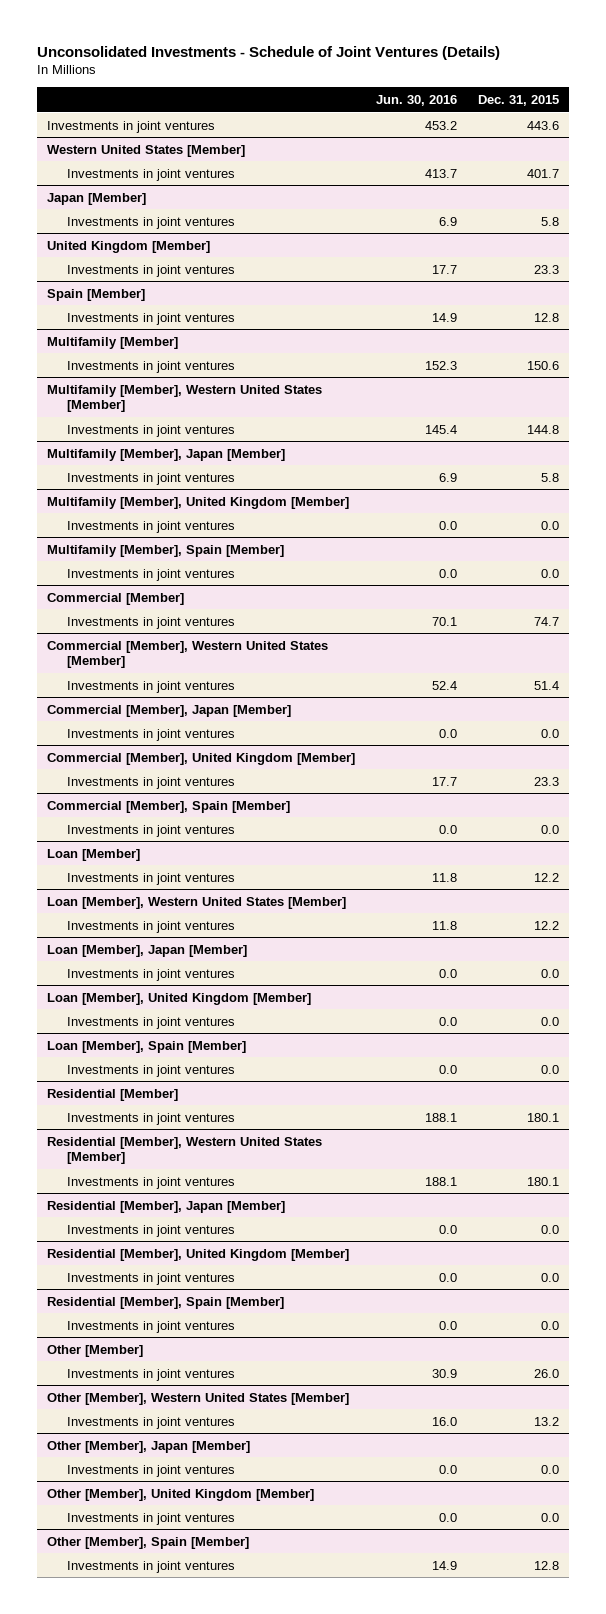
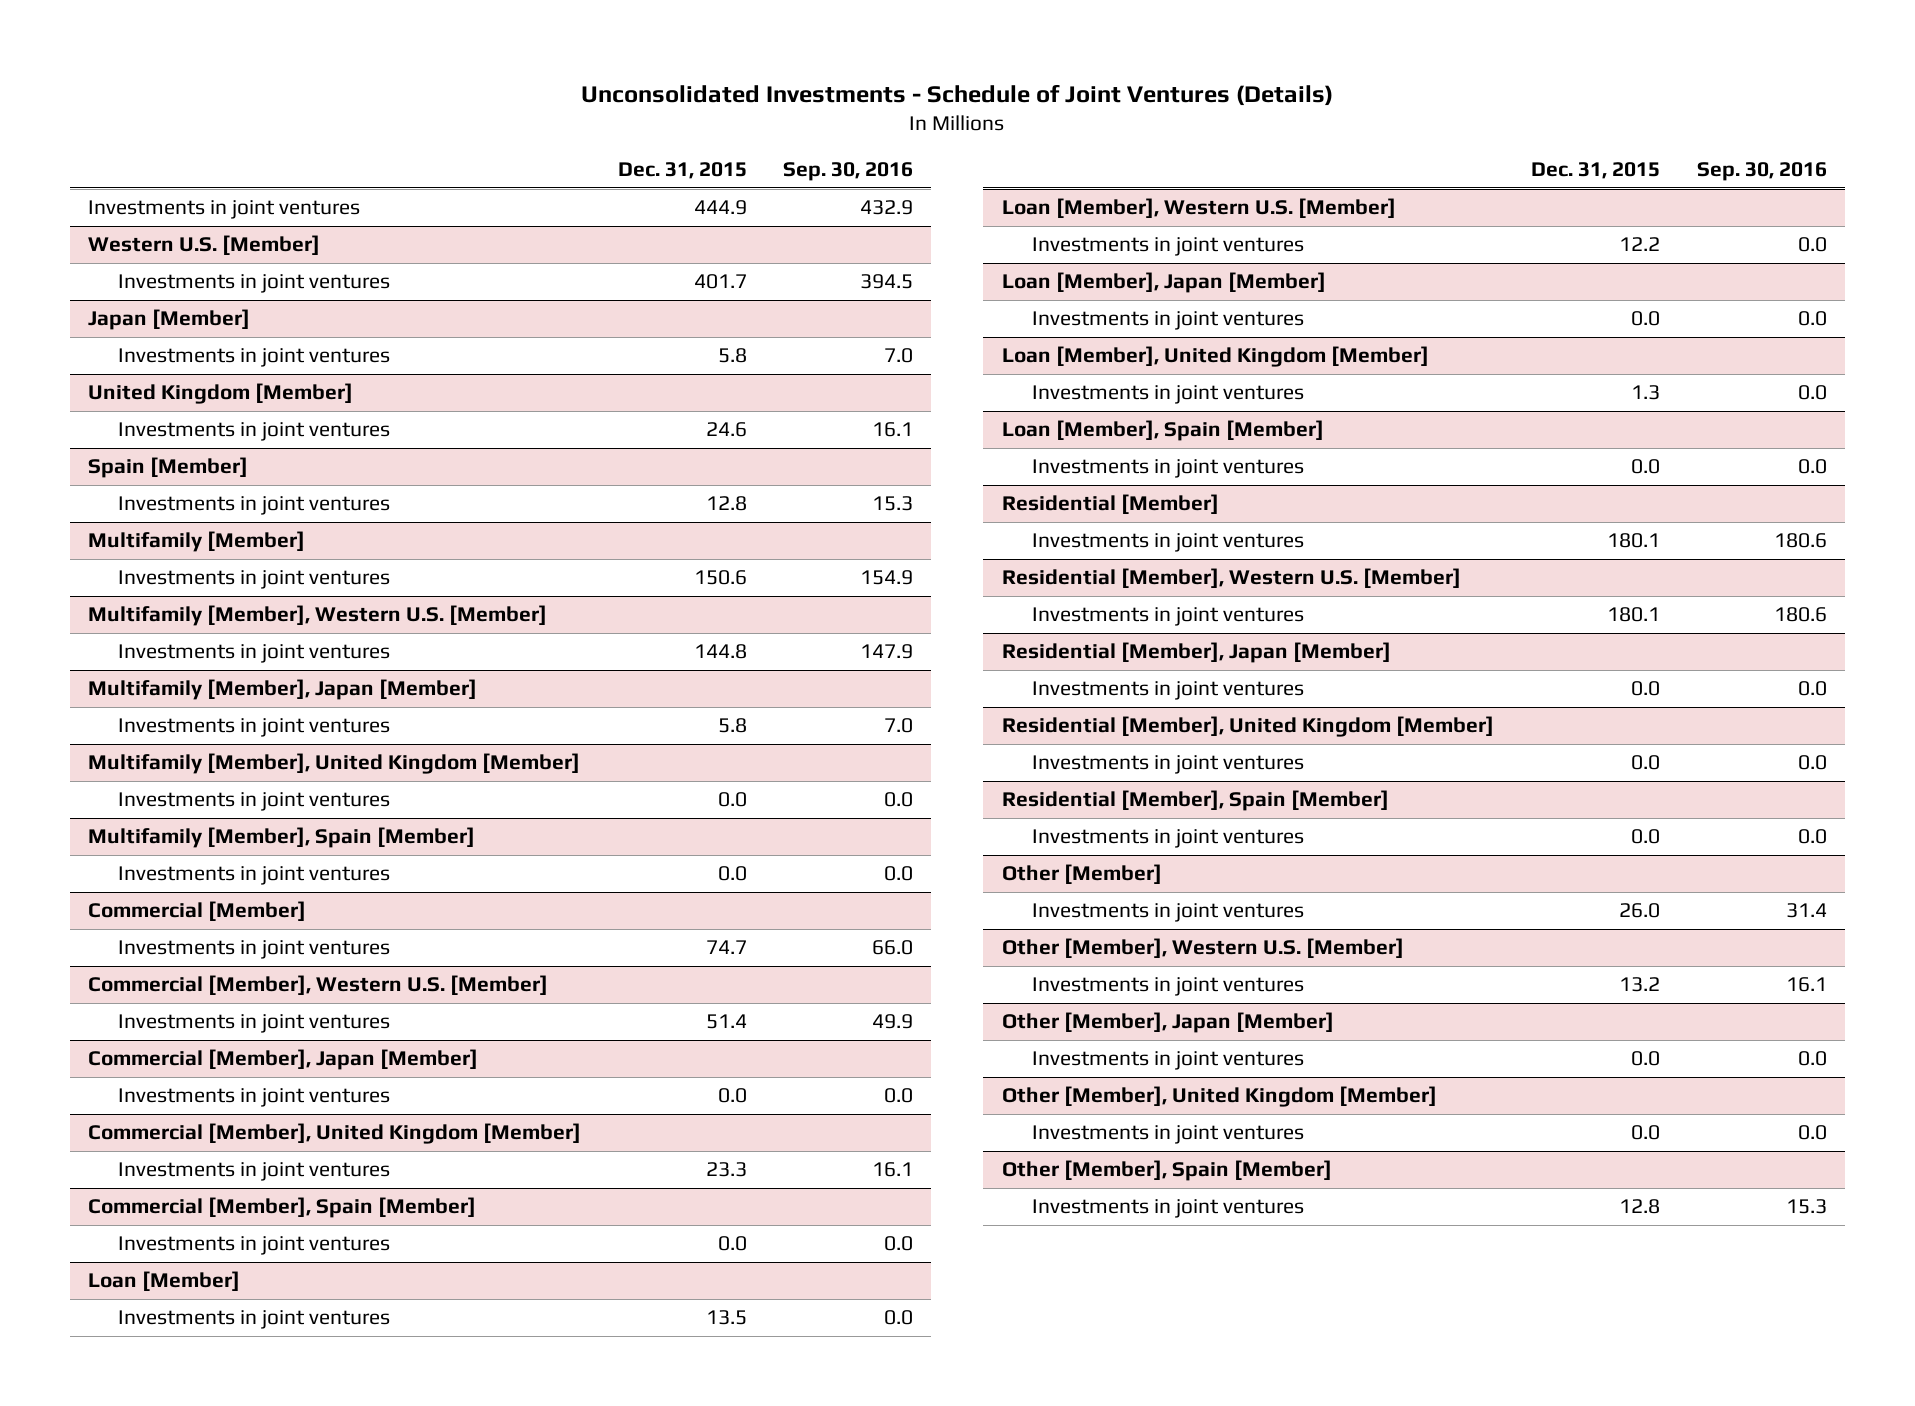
- | Jun. 30, 2016 | Dec. 31, 2015
+ | Dec. 31, 2015 | Sep. 30, 2016
- Investments in joint ventures | 453.2 | 443.6
- Western United States [Member]
+ Investments in joint ventures | 444.9 | 432.9
+ Western U.S. [Member]
@ United Kingdom [Member]
- Investments in joint ventures | 17.7 | 23.3
+ Investments in joint ventures | 24.6 | 16.1
- Multifamily [Member], Western United States [Member]
+ Multifamily [Member], Western U.S. [Member]
- Commercial [Member], Western United States [Member]
+ Commercial [Member], Western U.S. [Member]
@ Loan [Member]
- Investments in joint ventures | 11.8 | 12.2
- Loan [Member], Western United States [Member]
@ Loan [Member]
+ Investments in joint ventures | 13.5 | 0.0
+ Loan [Member], Western U.S. [Member]
@ Loan [Member], United Kingdom [Member]
- Investments in joint ventures | 0.0 | 0.0
+ Investments in joint ventures | 1.3 | 0.0
- Residential [Member], Western United States [Member]
+ Residential [Member], Western U.S. [Member]
- Other [Member], Western United States [Member]
+ Other [Member], Western U.S. [Member]

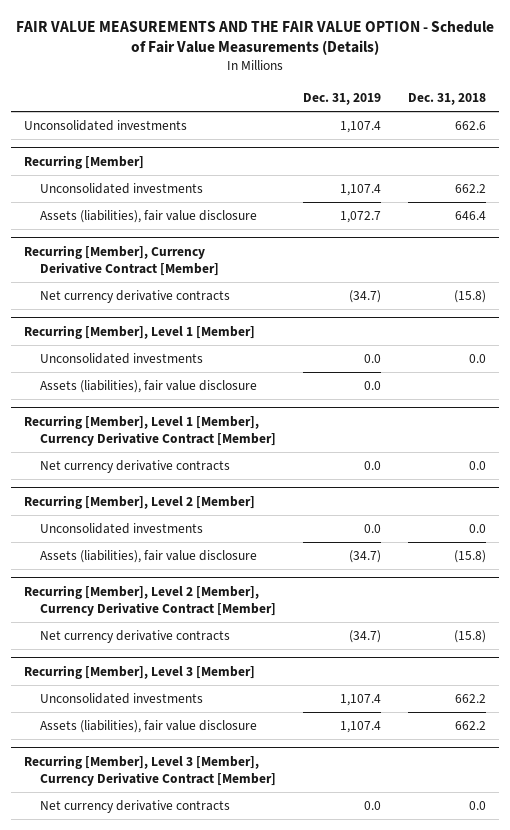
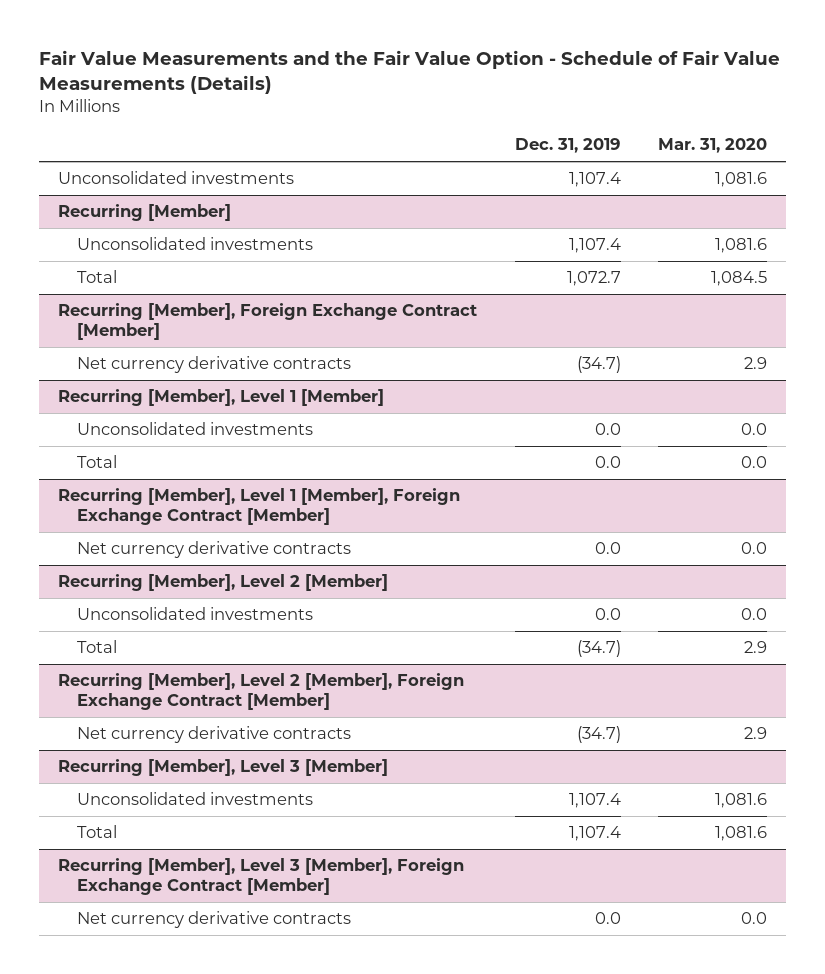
- FAIR VALUE MEASUREMENTS AND THE FAIR VALUE OPTION - Schedule of Fair Value Measurements (Details)
+ Fair Value Measurements and the Fair Value Option - Schedule of Fair Value Measurements (Details)
- | Dec. 31, 2019 | Dec. 31, 2018
+ | Dec. 31, 2019 | Mar. 31, 2020
@ Recurring [Member]
- Assets (liabilities), fair value disclosure | 1,072.7 | 646.4
- Recurring [Member], Currency Derivative Contract [Member]
@ Recurring [Member]
+ Total | 1,072.7 | 1,084.5
+ Recurring [Member], Foreign Exchange Contract [Member]
@ Recurring [Member], Level 1 [Member]
- Assets (liabilities), fair value disclosure | 0.0 |
- Recurring [Member], Level 1 [Member], Currency Derivative Contract [Member]
@ Recurring [Member], Level 1 [Member]
+ Total | 0.0 | 0.0
+ Recurring [Member], Level 1 [Member], Foreign Exchange Contract [Member]
@ Recurring [Member], Level 2 [Member]
- Assets (liabilities), fair value disclosure | (34.7) | (15.8)
- Recurring [Member], Level 2 [Member], Currency Derivative Contract [Member]
@ Recurring [Member], Level 2 [Member]
+ Total | (34.7) | 2.9
+ Recurring [Member], Level 2 [Member], Foreign Exchange Contract [Member]
@ Recurring [Member], Level 3 [Member]
- Assets (liabilities), fair value disclosure | 1,107.4 | 662.2
- Recurring [Member], Level 3 [Member], Currency Derivative Contract [Member]
@ Recurring [Member], Level 3 [Member]
+ Total | 1,107.4 | 1,081.6
+ Recurring [Member], Level 3 [Member], Foreign Exchange Contract [Member]

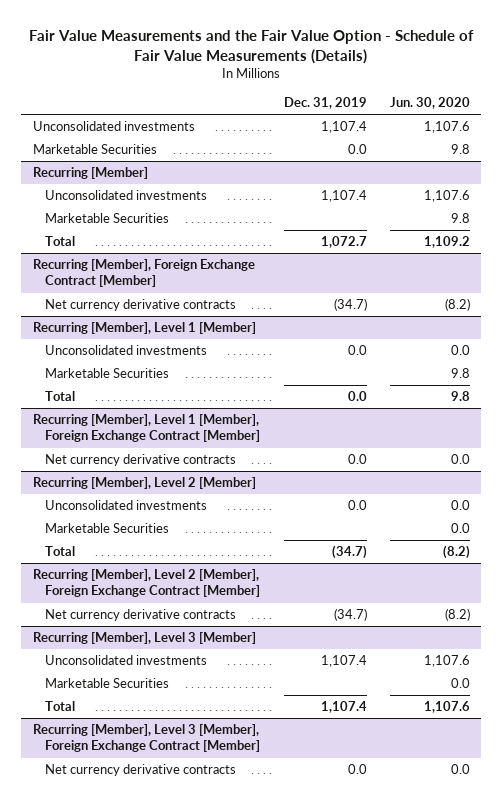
- | Dec. 31, 2019 | Mar. 31, 2020
+ | Dec. 31, 2019 | Jun. 30, 2020
+ Marketable Securities | 0.0 | 9.8
@ Recurring [Member]
+ Marketable Securities | | 9.8
@ Recurring [Member], Level 1 [Member]
+ Marketable Securities | | 9.8
@ Recurring [Member], Level 2 [Member]
+ Marketable Securities | | 0.0
@ Recurring [Member], Level 3 [Member]
+ Marketable Securities | | 0.0

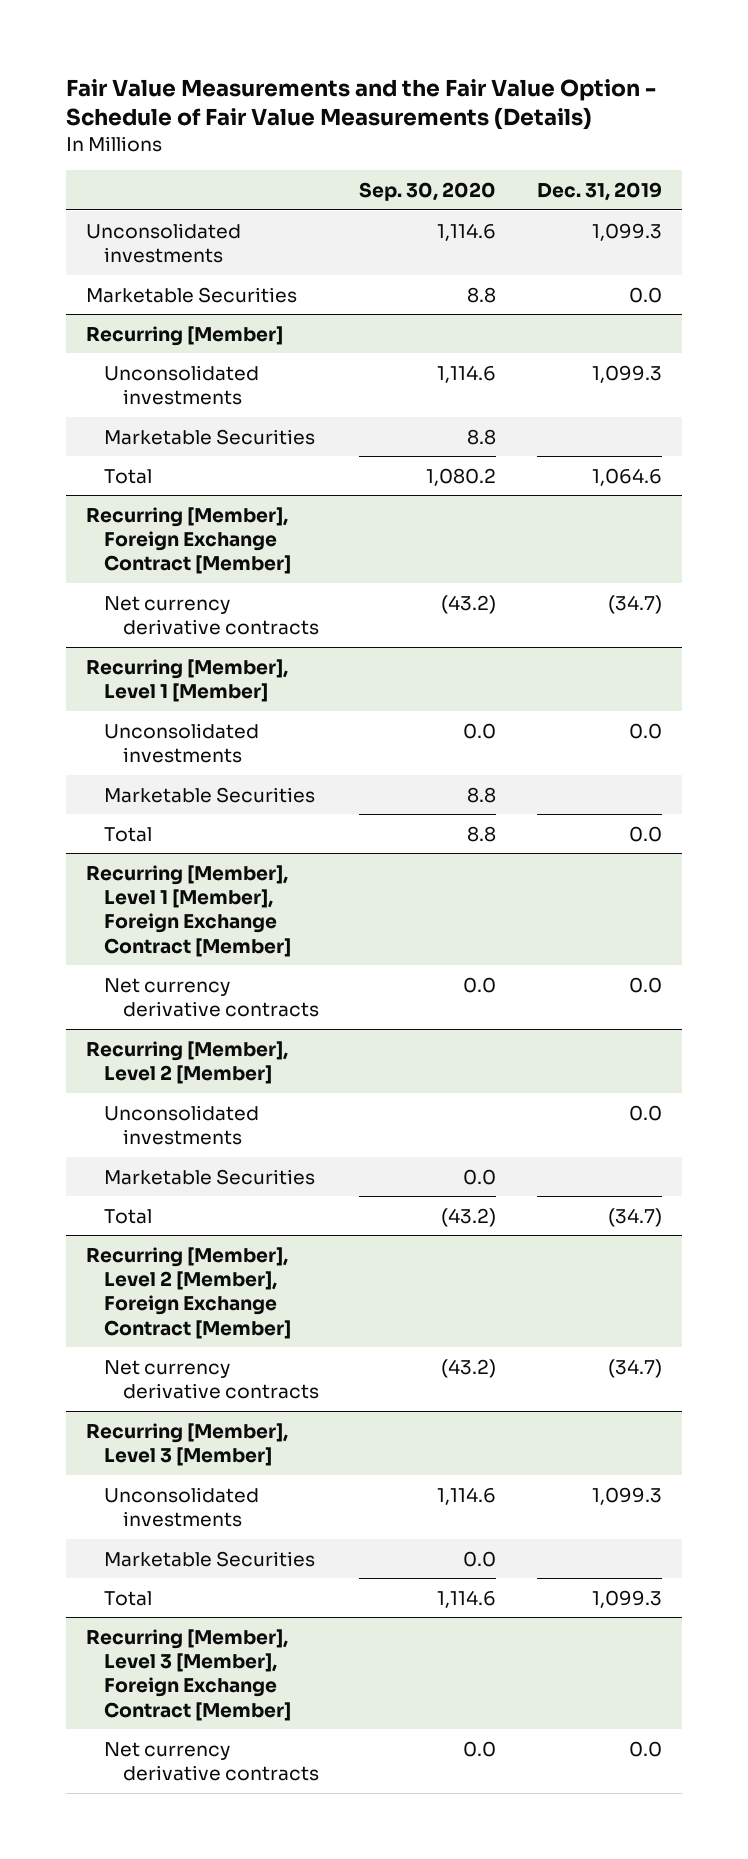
- | Dec. 31, 2019 | Jun. 30, 2020
+ | Sep. 30, 2020 | Dec. 31, 2019
- Unconsolidated investments | 1,107.4 | 1,107.6
+ Unconsolidated investments | 1,114.6 | 1,099.3
@ Recurring [Member]
- Unconsolidated investments | 1,107.4 | 1,107.6
+ Unconsolidated investments | 1,114.6 | 1,099.3
- Total | 1,072.7 | 1,109.2
+ Total | 1,080.2 | 1,064.6
@ Recurring [Member], Level 3 [Member]
- Unconsolidated investments | 1,107.4 | 1,107.6
+ Unconsolidated investments | 1,114.6 | 1,099.3
- Total | 1,107.4 | 1,107.6
+ Total | 1,114.6 | 1,099.3

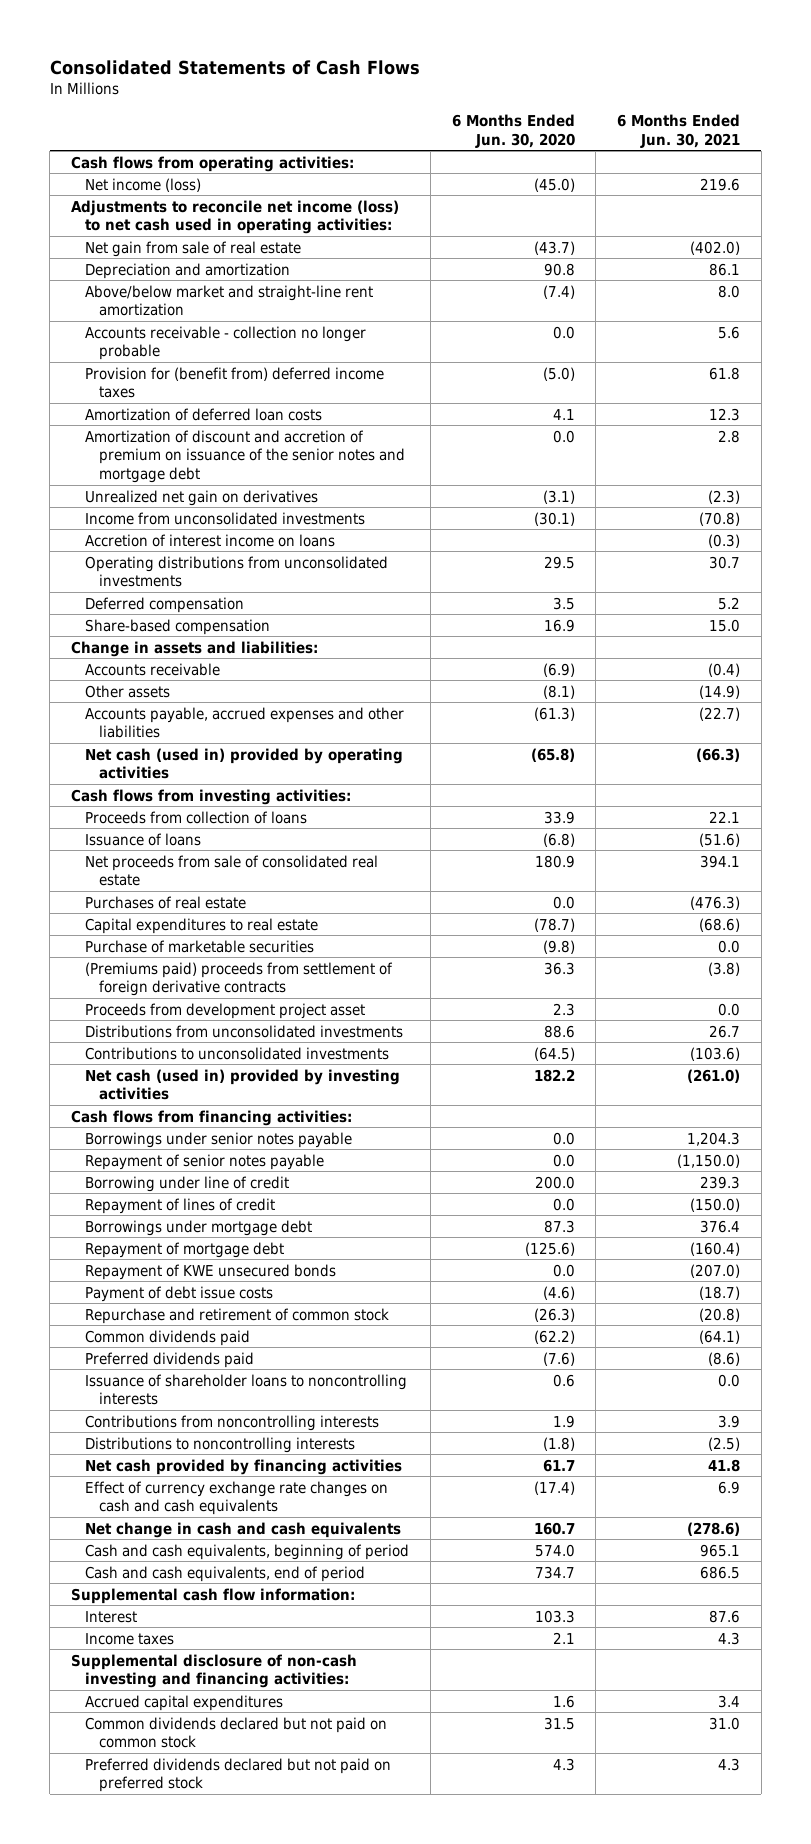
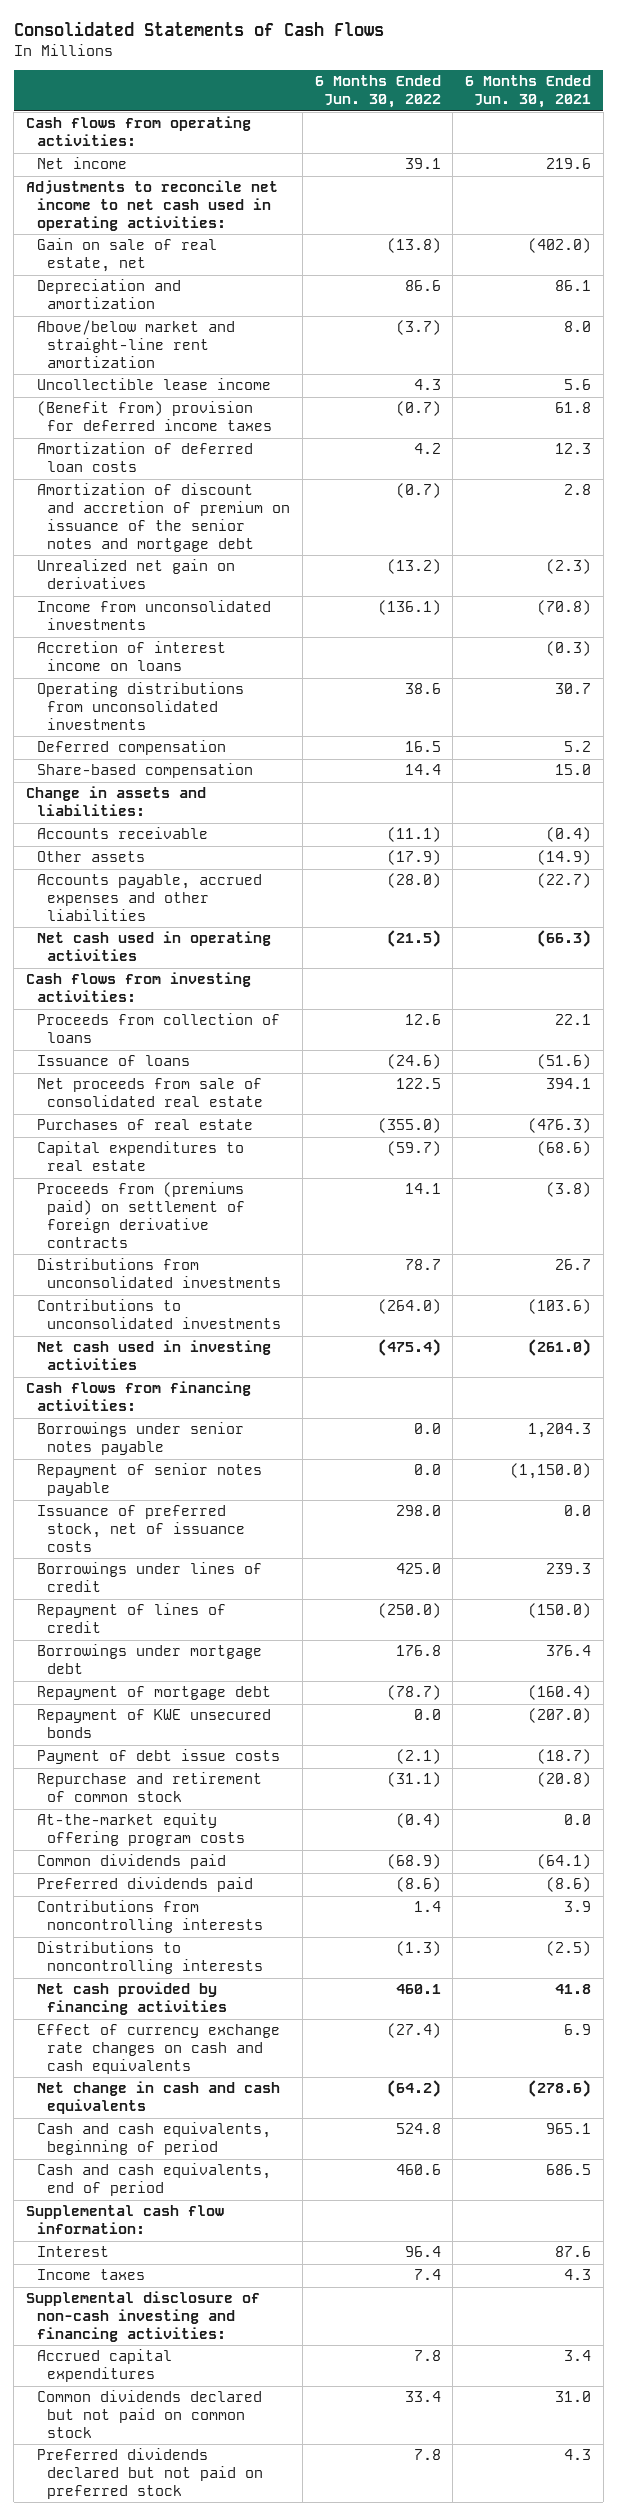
- | 6 Months Ended Jun. 30, 2020 | 6 Months Ended Jun. 30, 2021
+ | 6 Months Ended Jun. 30, 2022 | 6 Months Ended Jun. 30, 2021
- Net income (loss) | (45.0) | 219.6
- Adjustments to reconcile net income (loss) to net cash used in operating activities:
- Net gain from sale of real estate | (43.7) | (402.0)
+ Net income | 39.1 | 219.6
+ Adjustments to reconcile net income to net cash used in operating activities:
+ Gain on sale of real estate, net | (13.8) | (402.0)
- Accounts receivable - collection no longer probable | 0.0 | 5.6
- Provision for (benefit from) deferred income taxes | (5.0) | 61.8
+ Uncollectible lease income | 4.3 | 5.6
+ (Benefit from) provision for deferred income taxes | (0.7) | 61.8
- Net cash (used in) provided by operating activities | (65.8) | (66.3)
+ Net cash used in operating activities | (21.5) | (66.3)
- Purchase of marketable securities | (9.8) | 0.0
- (Premiums paid) proceeds from settlement of foreign derivative contracts | 36.3 | (3.8)
- Proceeds from development project asset | 2.3 | 0.0
+ Proceeds from (premiums paid) on settlement of foreign derivative contracts | 14.1 | (3.8)
- Net cash (used in) provided by investing activities | 182.2 | (261.0)
+ Net cash used in investing activities | (475.4) | (261.0)
- Borrowing under line of credit | 200.0 | 239.3
+ Issuance of preferred stock, net of issuance costs | 298.0 | 0.0
+ Borrowings under lines of credit | 425.0 | 239.3
+ At-the-market equity offering program costs | (0.4) | 0.0
- Issuance of shareholder loans to noncontrolling interests | 0.6 | 0.0

